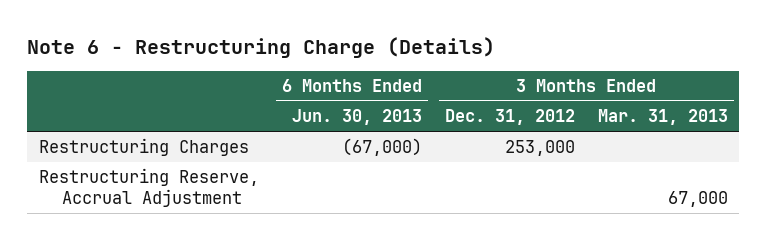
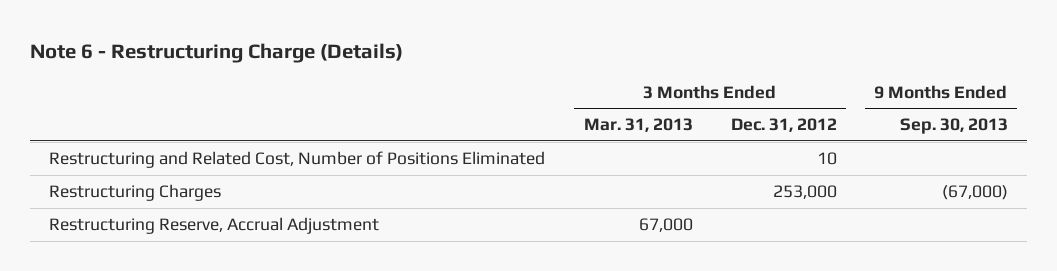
- | 6 Months Ended Jun. 30, 2013 | 3 Months Ended Dec. 31, 2012 | 3 Months Ended Mar. 31, 2013
+ | 3 Months Ended Mar. 31, 2013 | 3 Months Ended Dec. 31, 2012 | 9 Months Ended Sep. 30, 2013
+ Restructuring and Related Cost, Number of Positions Eliminated | | 10 |

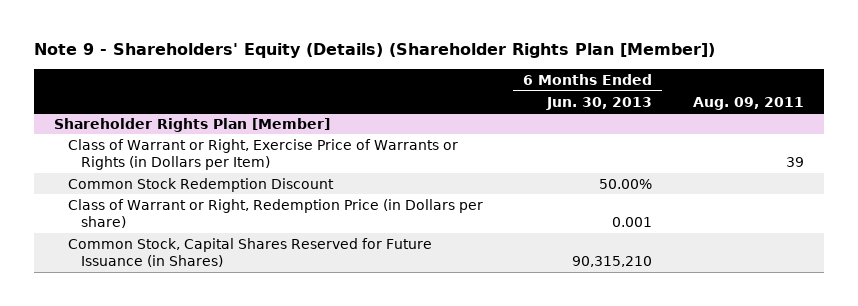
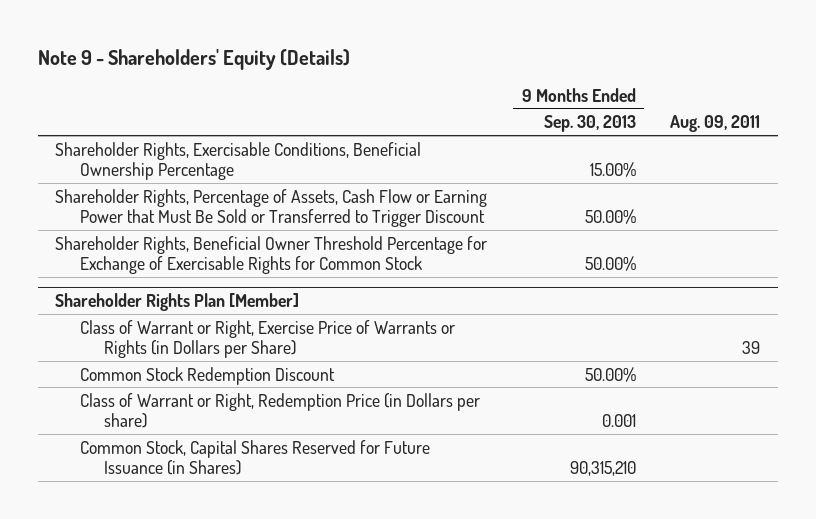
- Note 9 - Shareholders' Equity (Details) (Shareholder Rights Plan [Member])
+ Note 9 - Shareholders' Equity (Details)
- | 6 Months Ended Jun. 30, 2013 | Aug. 09, 2011
+ | 9 Months Ended Sep. 30, 2013 | Aug. 09, 2011
+ Shareholder Rights, Exercisable Conditions, Beneficial Ownership Percentage | 15.00% |
+ Shareholder Rights, Percentage of Assets, Cash Flow or Earning Power that Must Be Sold or Transferred to Trigger Discount | 50.00% |
+ Shareholder Rights, Beneficial Owner Threshold Percentage for Exchange of Exercisable Rights for Common Stock | 50.00% |
@ Shareholder Rights Plan [Member]
- Class of Warrant or Right, Exercise Price of Warrants or Rights (in Dollars per Item) | | 39
+ Class of Warrant or Right, Exercise Price of Warrants or Rights (in Dollars per Share) | | 39

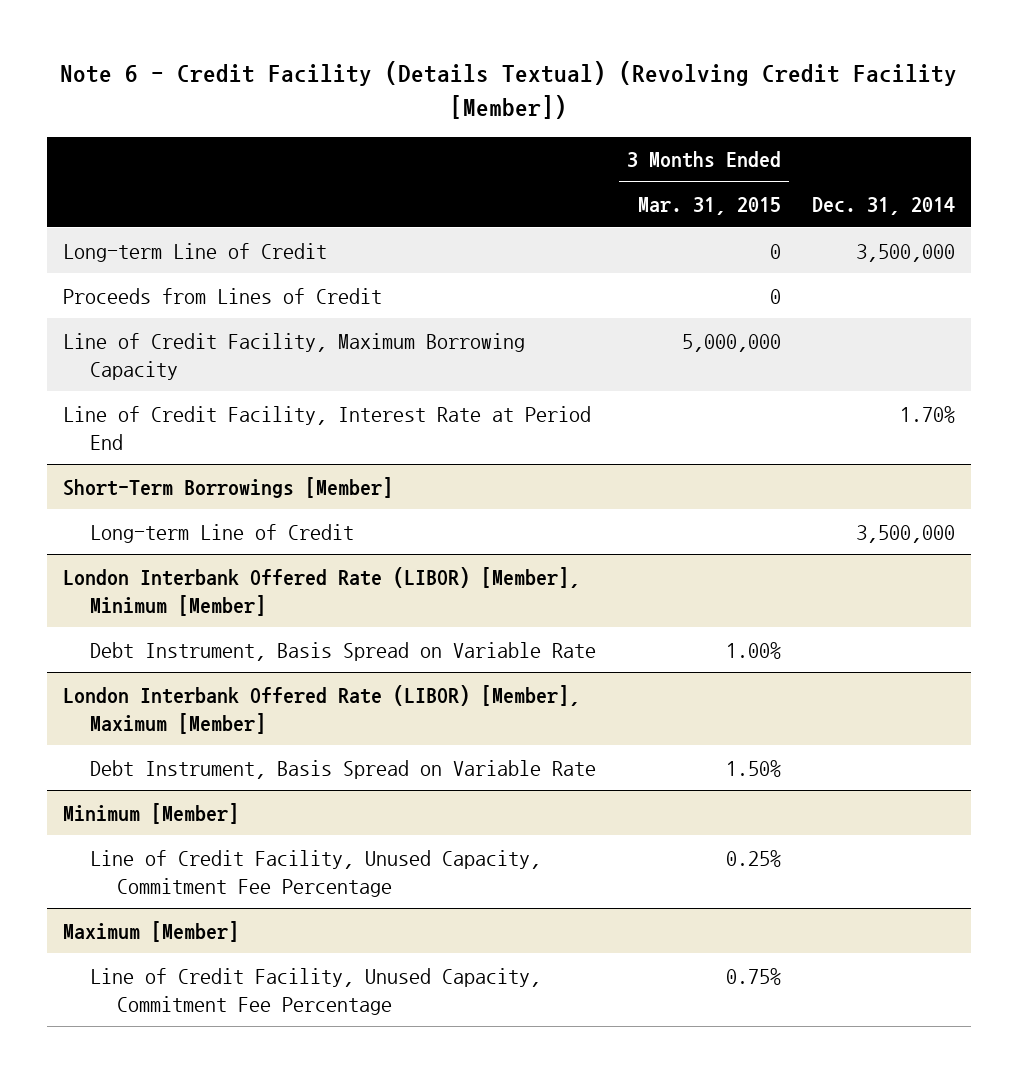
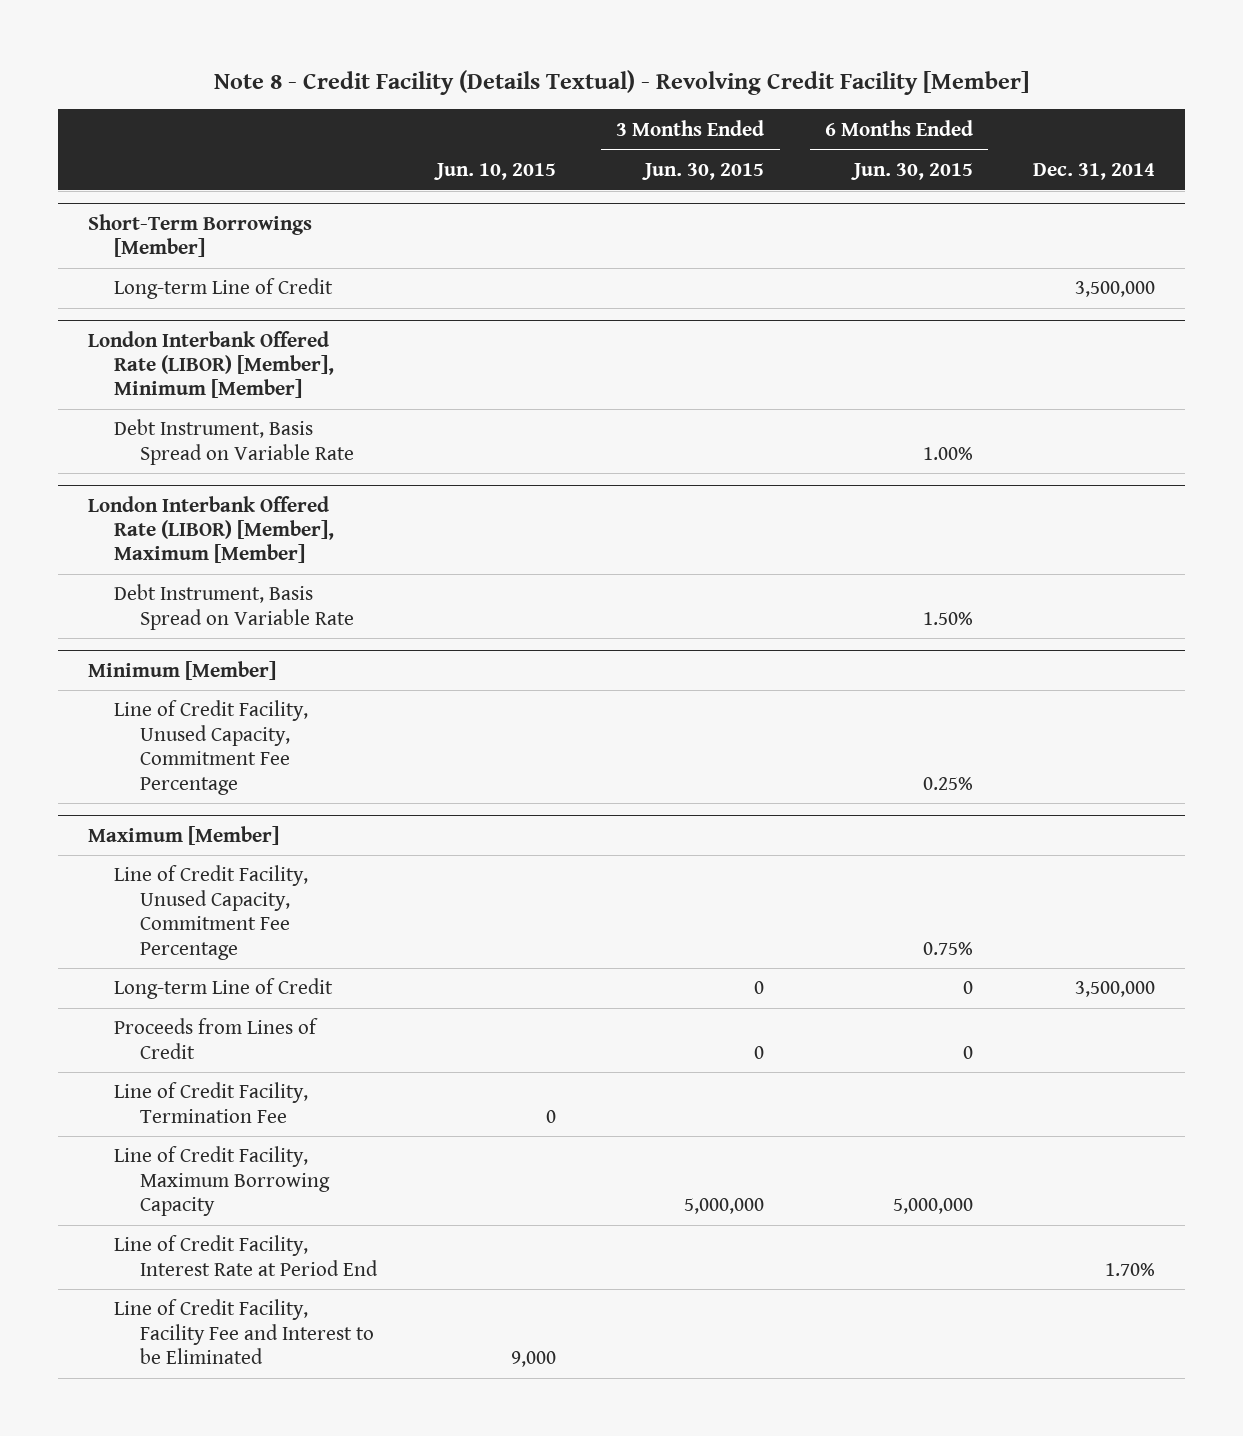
- Note 6 - Credit Facility (Details Textual) (Revolving Credit Facility [Member])
+ Note 8 - Credit Facility (Details Textual) - Revolving Credit Facility [Member]
- | 3 Months Ended Mar. 31, 2015 | Dec. 31, 2014
+ | Jun. 10, 2015 | 3 Months Ended Jun. 30, 2015 | 6 Months Ended Jun. 30, 2015 | Dec. 31, 2014
- Long-term Line of Credit | 0 | 3,500,000
- Proceeds from Lines of Credit | 0 |
- Line of Credit Facility, Maximum Borrowing Capacity | 5,000,000 |
- Line of Credit Facility, Interest Rate at Period End | | 1.70%
@ Maximum [Member]
+ Long-term Line of Credit | | 0 | 0 | 3,500,000
+ Proceeds from Lines of Credit | | 0 | 0 |
+ Line of Credit Facility, Termination Fee | 0 | | |
+ Line of Credit Facility, Maximum Borrowing Capacity | | 5,000,000 | 5,000,000 |
+ Line of Credit Facility, Interest Rate at Period End | | | | 1.70%
+ Line of Credit Facility, Facility Fee and Interest to be Eliminated | 9,000 | | |

